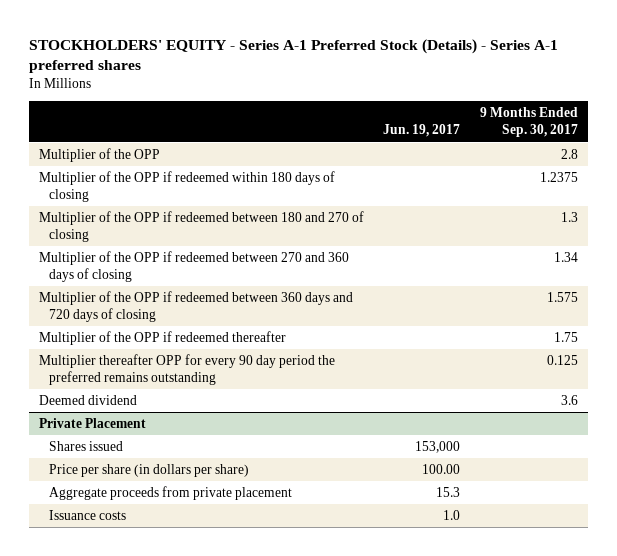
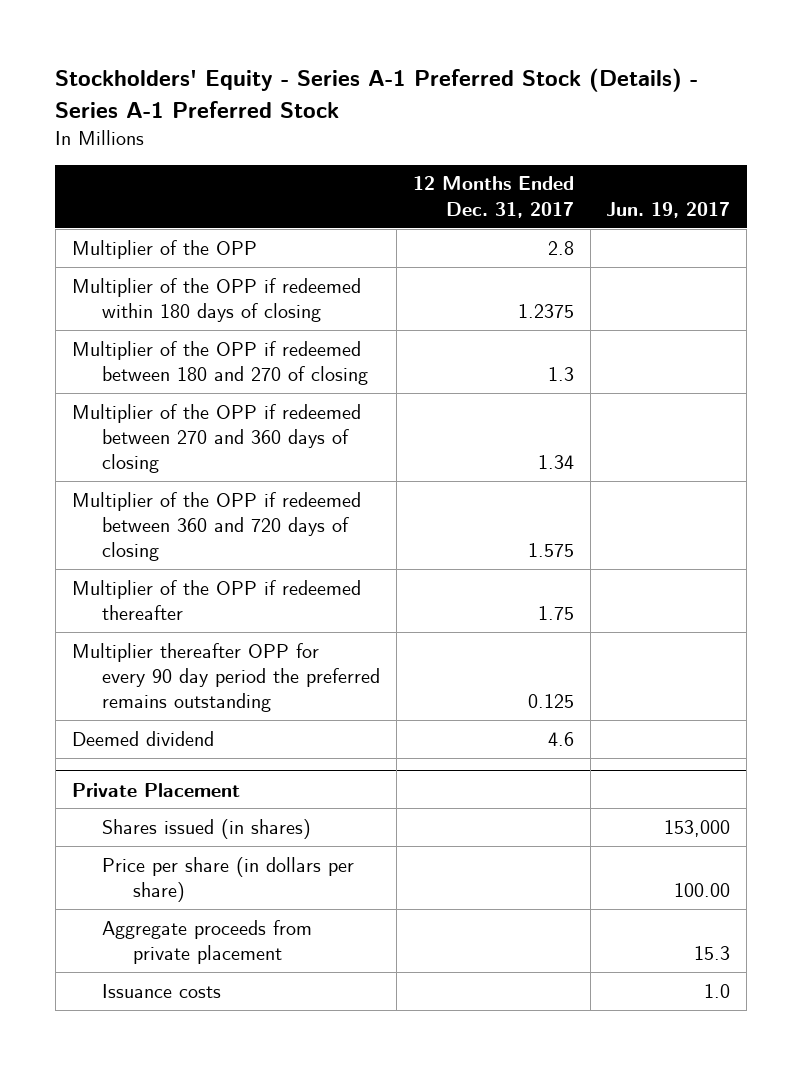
- STOCKHOLDERS' EQUITY - Series A-1 Preferred Stock (Details) - Series A-1 preferred shares
+ Stockholders' Equity - Series A-1 Preferred Stock (Details) - Series A-1 Preferred Stock
- | Jun. 19, 2017 | 9 Months Ended Sep. 30, 2017
+ | 12 Months Ended Dec. 31, 2017 | Jun. 19, 2017
- Multiplier of the OPP if redeemed between 360 days and 720 days of closing | | 1.575
+ Multiplier of the OPP if redeemed between 360 and 720 days of closing | 1.575 |
@ Private Placement
- Shares issued | 153,000 |
+ Shares issued (in shares) | | 153,000

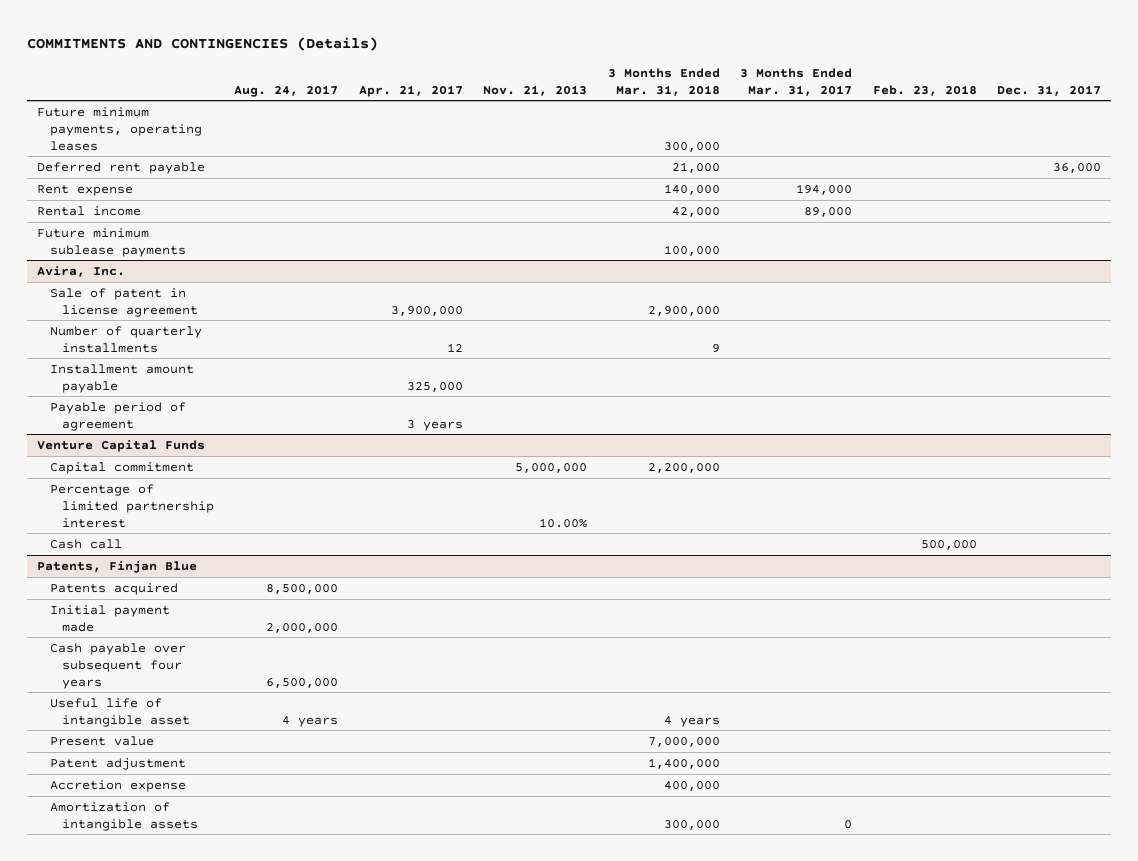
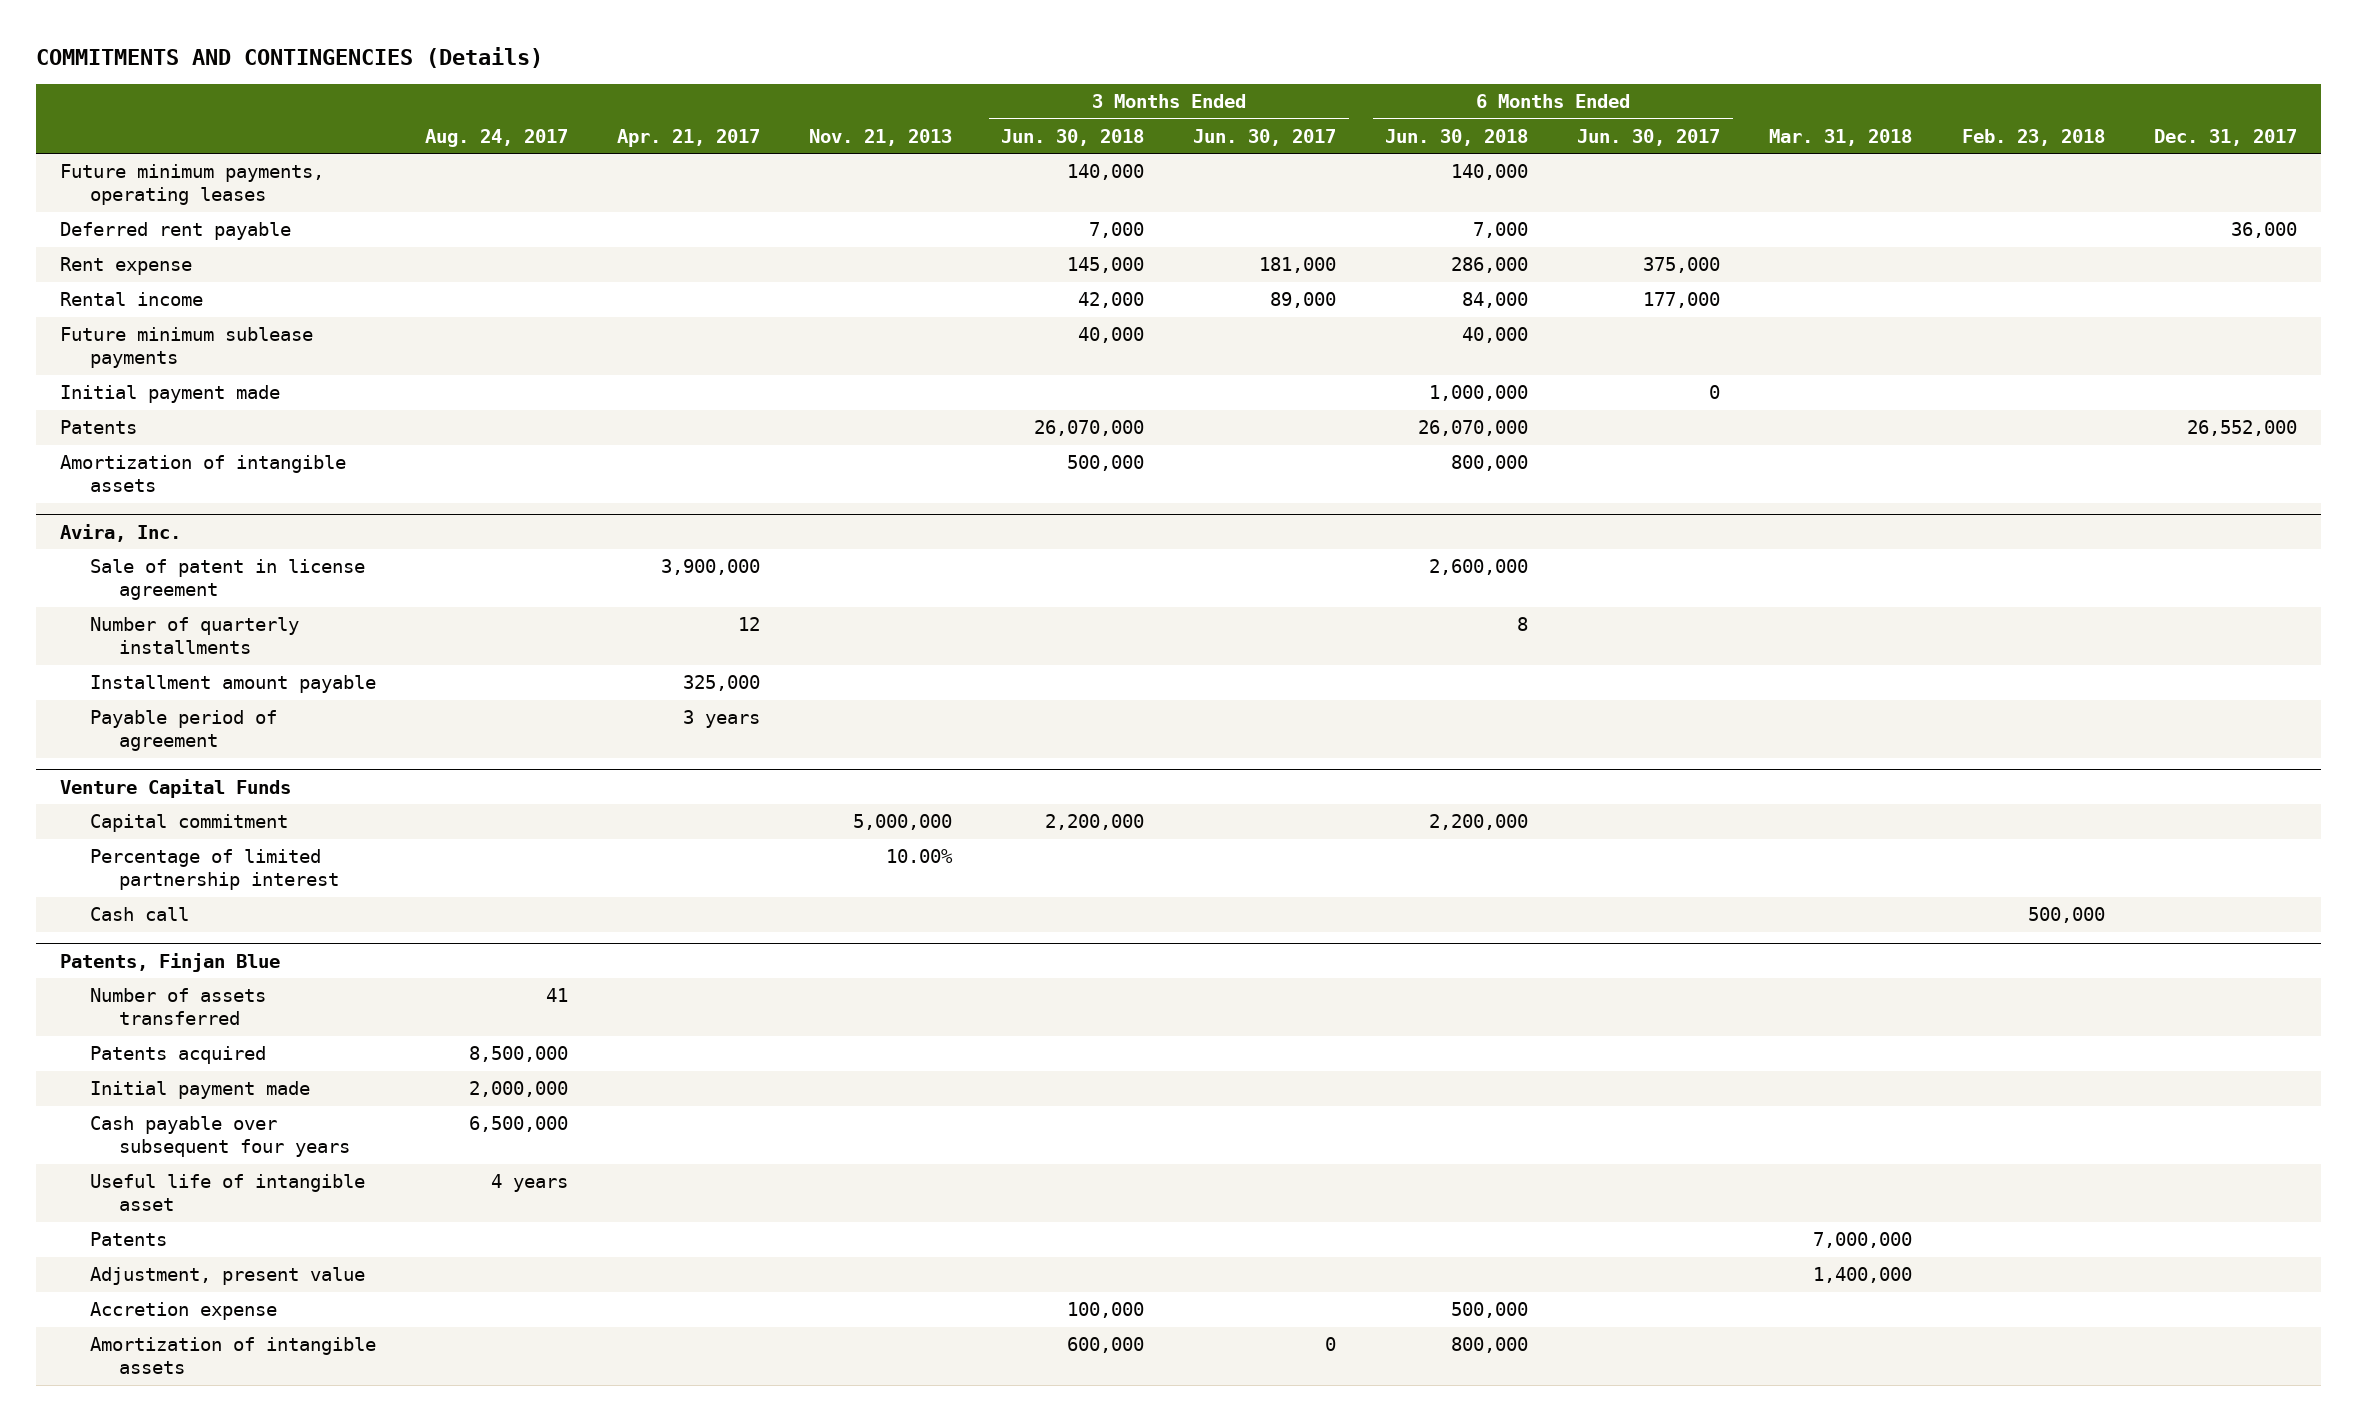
- | Aug. 24, 2017 | Apr. 21, 2017 | Nov. 21, 2013 | 3 Months Ended Mar. 31, 2018 | 3 Months Ended Mar. 31, 2017 | Feb. 23, 2018 | Dec. 31, 2017
+ | Aug. 24, 2017 | Apr. 21, 2017 | Nov. 21, 2013 | 3 Months Ended Jun. 30, 2018 | 3 Months Ended Jun. 30, 2017 | 6 Months Ended Jun. 30, 2018 | 6 Months Ended Jun. 30, 2017 | Mar. 31, 2018 | Feb. 23, 2018 | Dec. 31, 2017
+ Initial payment made | | | | | | 1,000,000 | 0 | | |
+ Patents | | | | 26,070,000 | | 26,070,000 | | | | 26,552,000
+ Amortization of intangible assets | | | | 500,000 | | 800,000 | | | |
@ Patents, Finjan Blue
+ Number of assets transferred | 41 | | | | | | | | |
- Present value | | | | 7,000,000 | | |
- Patent adjustment | | | | 1,400,000 | | |
+ Patents | | | | | | | | 7,000,000 | |
+ Adjustment, present value | | | | | | | | 1,400,000 | |

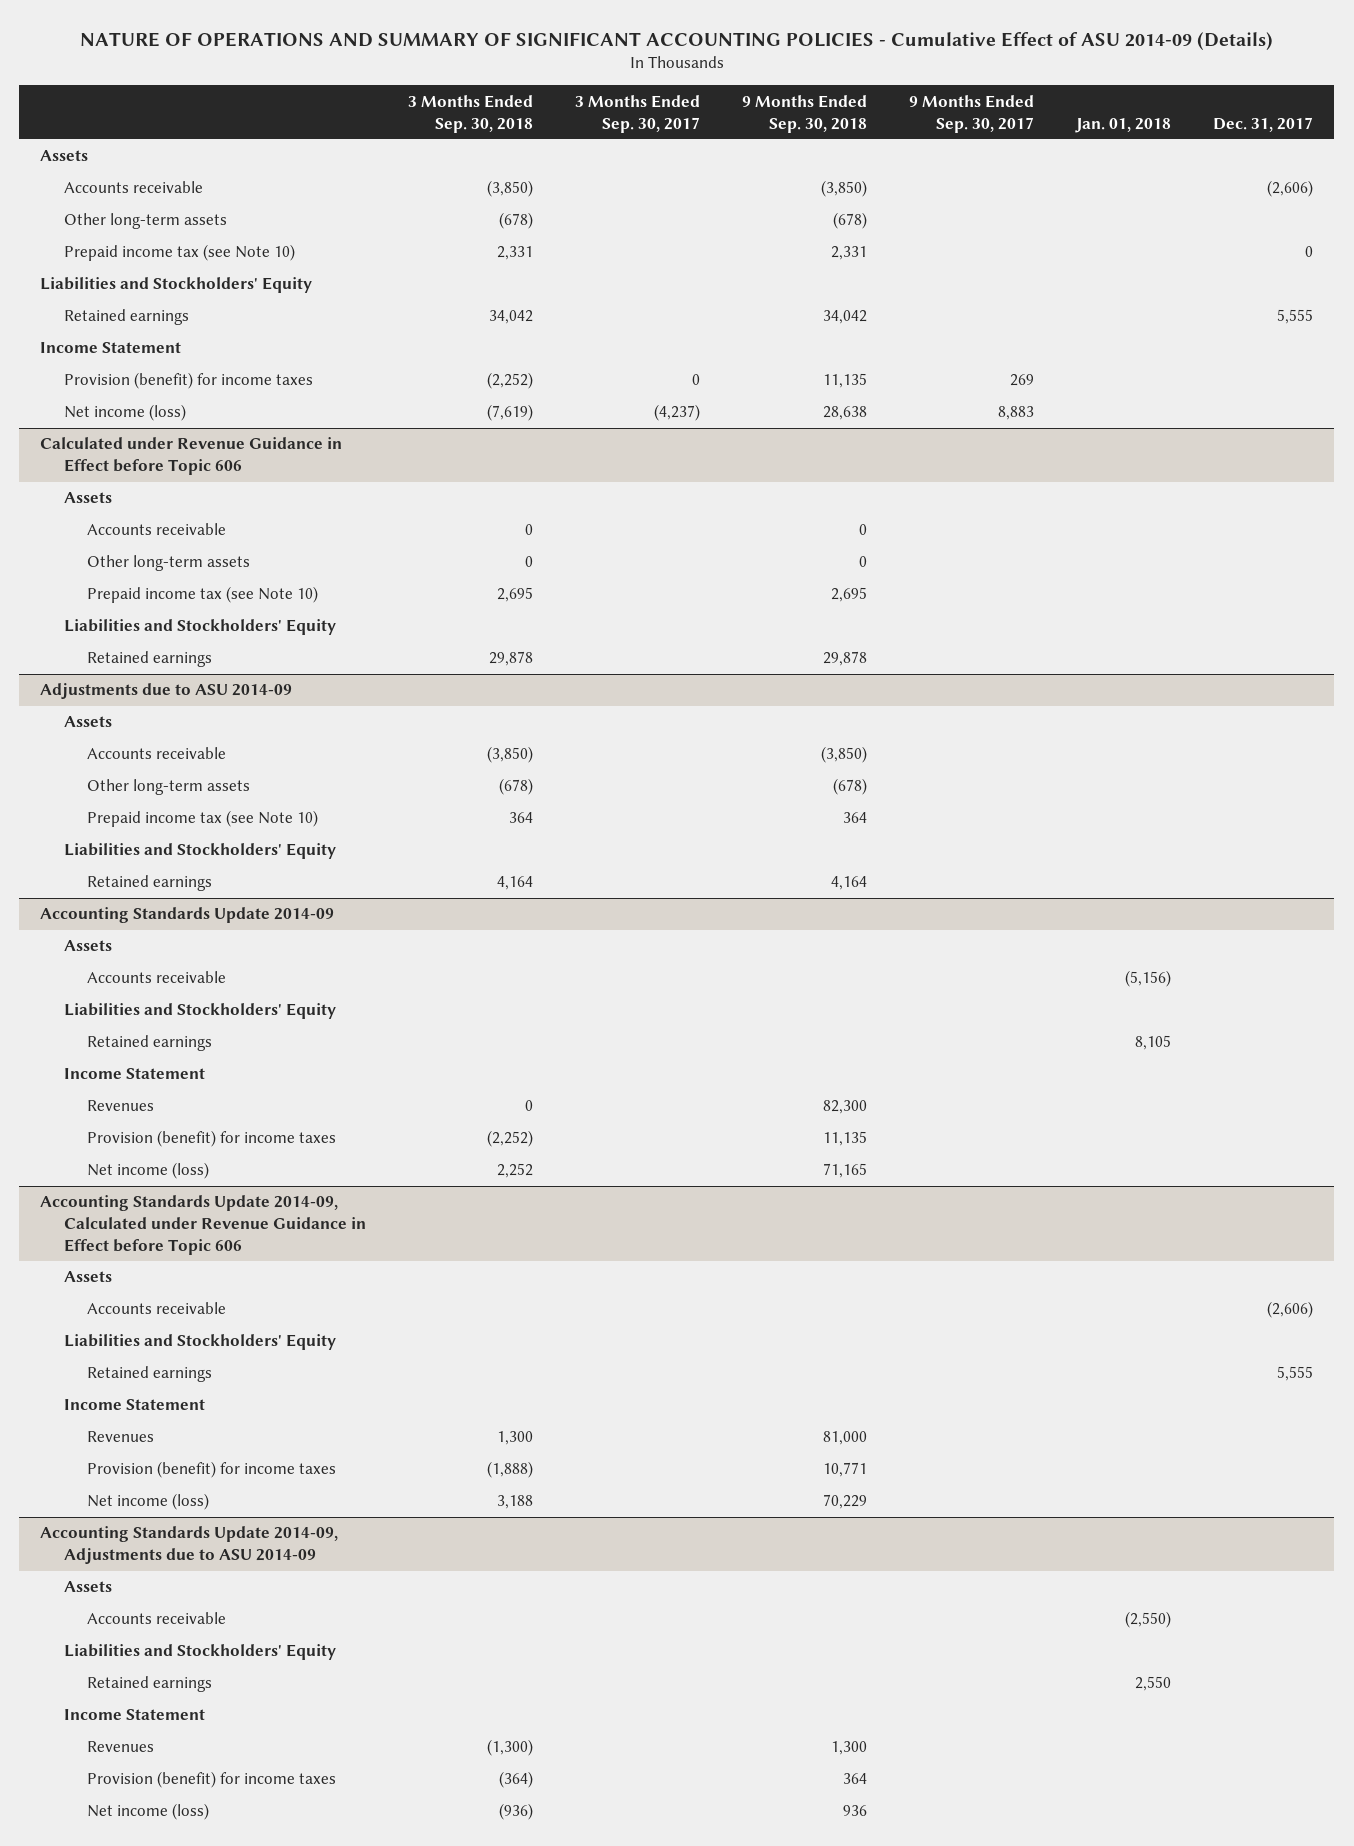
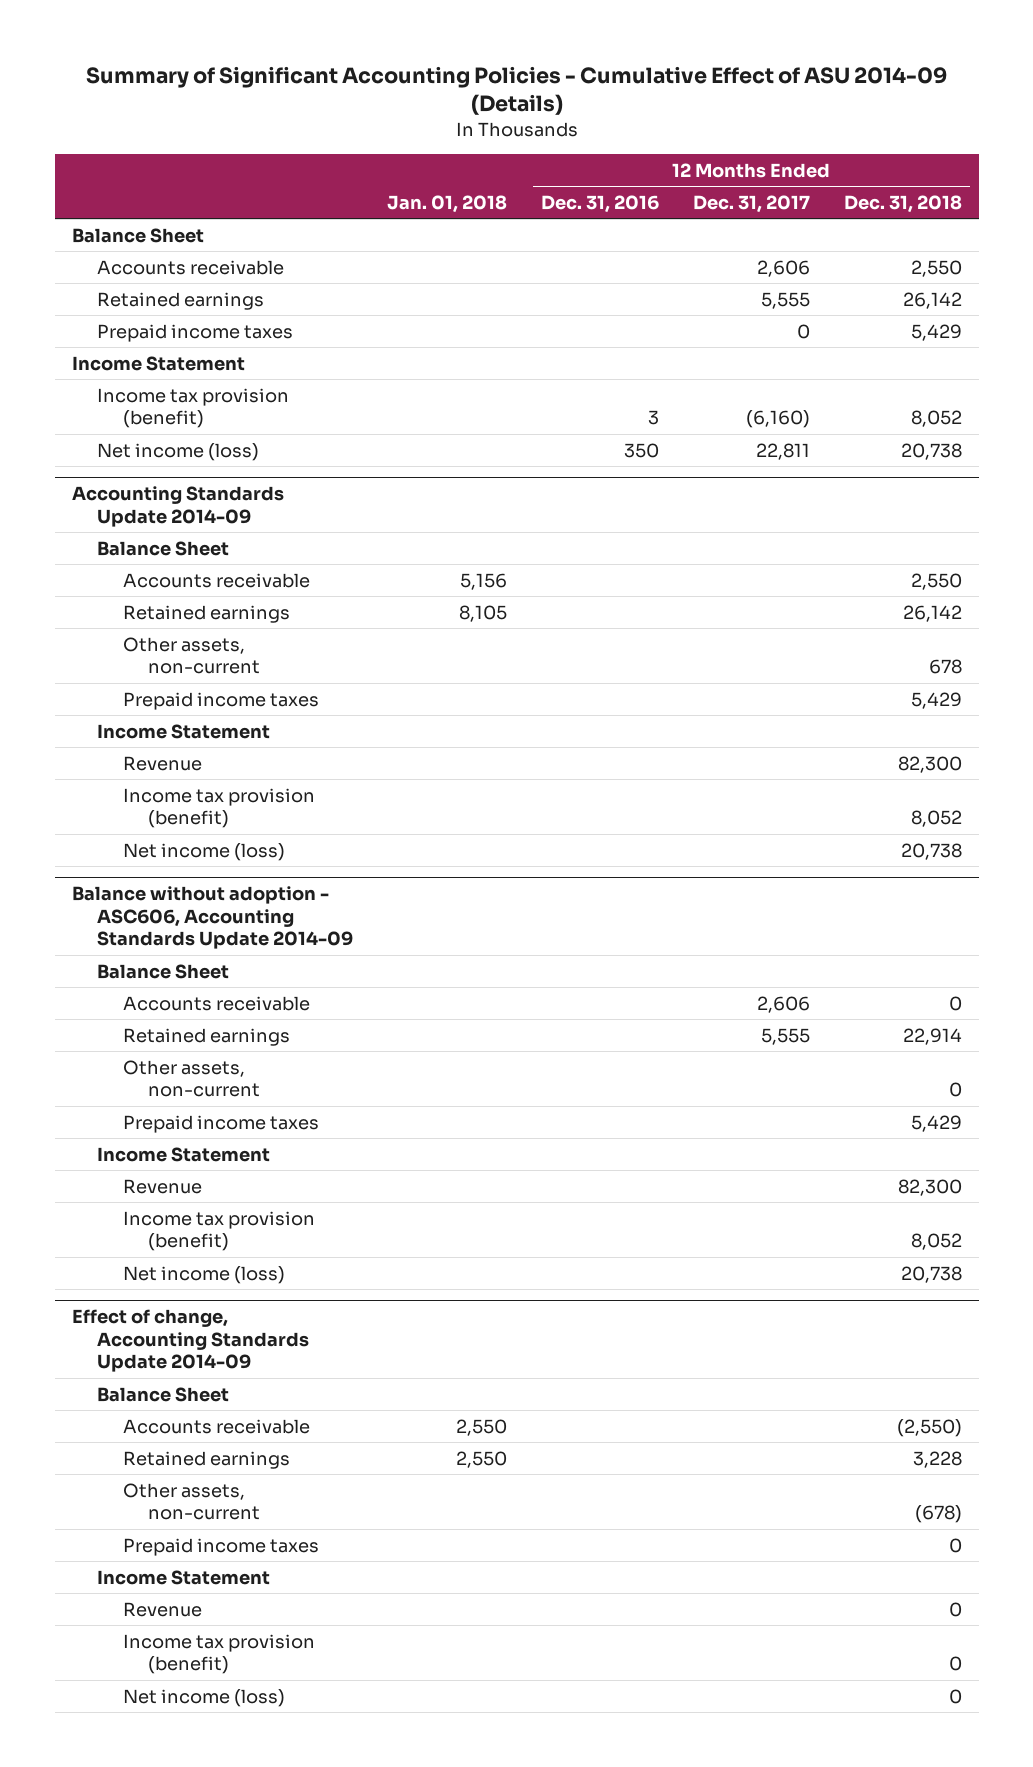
- NATURE OF OPERATIONS AND SUMMARY OF SIGNIFICANT ACCOUNTING POLICIES - Cumulative Effect of ASU 2014-09 (Details)
+ Summary of Significant Accounting Policies - Cumulative Effect of ASU 2014-09 (Details)
- | 3 Months Ended Sep. 30, 2018 | 3 Months Ended Sep. 30, 2017 | 9 Months Ended Sep. 30, 2018 | 9 Months Ended Sep. 30, 2017 | Jan. 01, 2018 | Dec. 31, 2017
+ | Jan. 01, 2018 | 12 Months Ended Dec. 31, 2016 | 12 Months Ended Dec. 31, 2017 | 12 Months Ended Dec. 31, 2018
- Assets
+ Balance Sheet
- Other long-term assets | (678) | | (678) | | |
- Prepaid income tax (see Note 10) | 2,331 | | 2,331 | | | 0
- Liabilities and Stockholders' Equity
+ Prepaid income taxes | | | 0 | 5,429
- Provision (benefit) for income taxes | (2,252) | 0 | 11,135 | 269 | |
+ Income tax provision (benefit) | | 3 | (6,160) | 8,052
- Calculated under Revenue Guidance in Effect before Topic 606
- Assets
- Accounts receivable | 0 | | 0 | | |
- Other long-term assets | 0 | | 0 | | |
- Prepaid income tax (see Note 10) | 2,695 | | 2,695 | | |
- Liabilities and Stockholders' Equity
- Retained earnings | 29,878 | | 29,878 | | |
- Adjustments due to ASU 2014-09
- Assets
- Accounts receivable | (3,850) | | (3,850) | | |
- Other long-term assets | (678) | | (678) | | |
- Prepaid income tax (see Note 10) | 364 | | 364 | | |
- Liabilities and Stockholders' Equity
- Retained earnings | 4,164 | | 4,164 | | |
@ Accounting Standards Update 2014-09
- Assets
- Accounts receivable | | | | | (5,156) |
- Liabilities and Stockholders' Equity
+ Balance Sheet
+ Accounts receivable | 5,156 | | | 2,550
+ Other assets, non-current | | | | 678
+ Prepaid income taxes | | | | 5,429
- Revenues | 0 | | 82,300 | | |
- Provision (benefit) for income taxes | (2,252) | | 11,135 | | |
+ Revenue | | | | 82,300
+ Income tax provision (benefit) | | | | 8,052
- Accounting Standards Update 2014-09, Calculated under Revenue Guidance in Effect before Topic 606
- Assets
- Accounts receivable | | | | | | (2,606)
- Liabilities and Stockholders' Equity
- Retained earnings | | | | | | 5,555
- Income Statement
- Revenues | 1,300 | | 81,000 | | |
- Provision (benefit) for income taxes | (1,888) | | 10,771 | | |
- Net income (loss) | 3,188 | | 70,229 | | |
- Accounting Standards Update 2014-09, Adjustments due to ASU 2014-09
- Assets
- Accounts receivable | | | | | (2,550) |
- Liabilities and Stockholders' Equity
+ Balance without adoption - ASC606, Accounting Standards Update 2014-09
+ Balance Sheet
+ Accounts receivable | | | 2,606 | 0
+ Retained earnings | | | 5,555 | 22,914
+ Other assets, non-current | | | | 0
+ Prepaid income taxes | | | | 5,429
+ Income Statement
+ Revenue | | | | 82,300
+ Income tax provision (benefit) | | | | 8,052
+ Net income (loss) | | | | 20,738
+ Effect of change, Accounting Standards Update 2014-09
+ Balance Sheet
+ Accounts receivable | 2,550 | | | (2,550)
+ Other assets, non-current | | | | (678)
+ Prepaid income taxes | | | | 0
- Revenues | (1,300) | | 1,300 | | |
- Provision (benefit) for income taxes | (364) | | 364 | | |
+ Revenue | | | | 0
+ Income tax provision (benefit) | | | | 0

